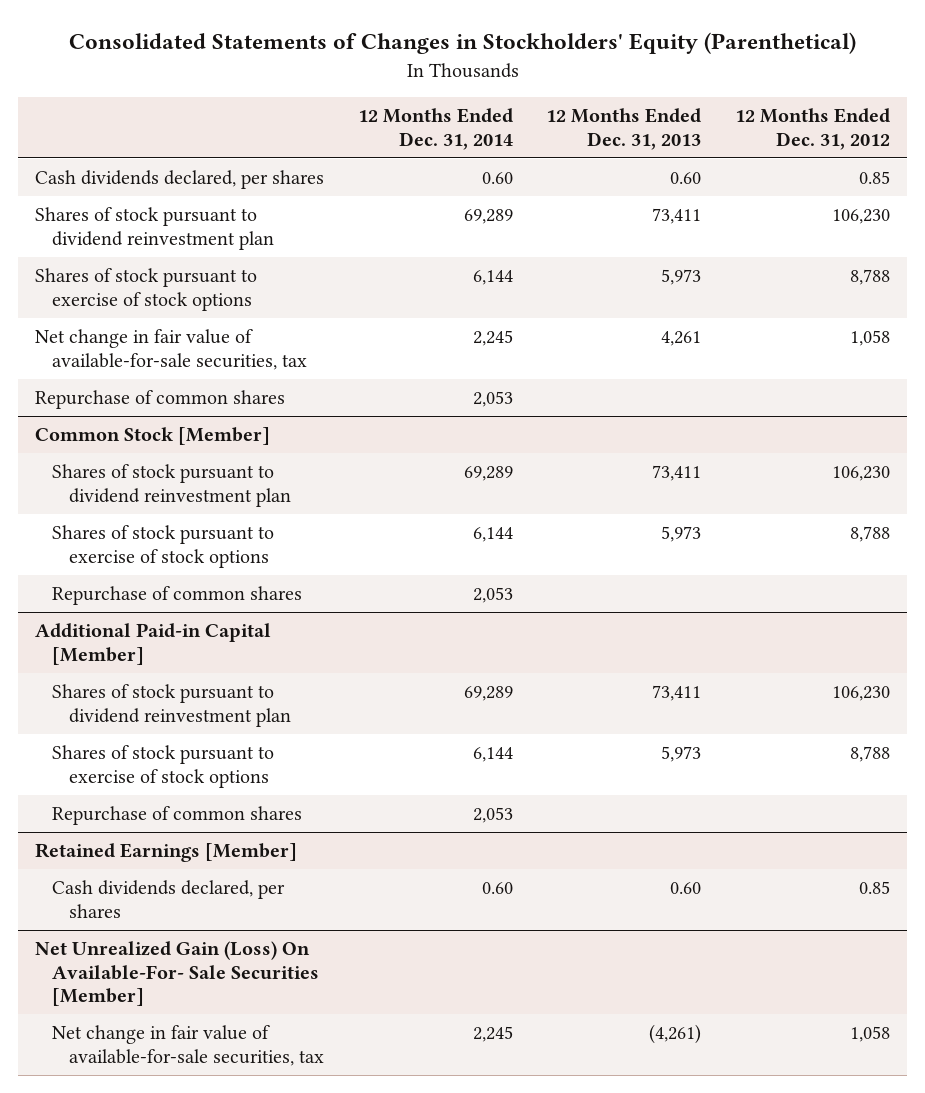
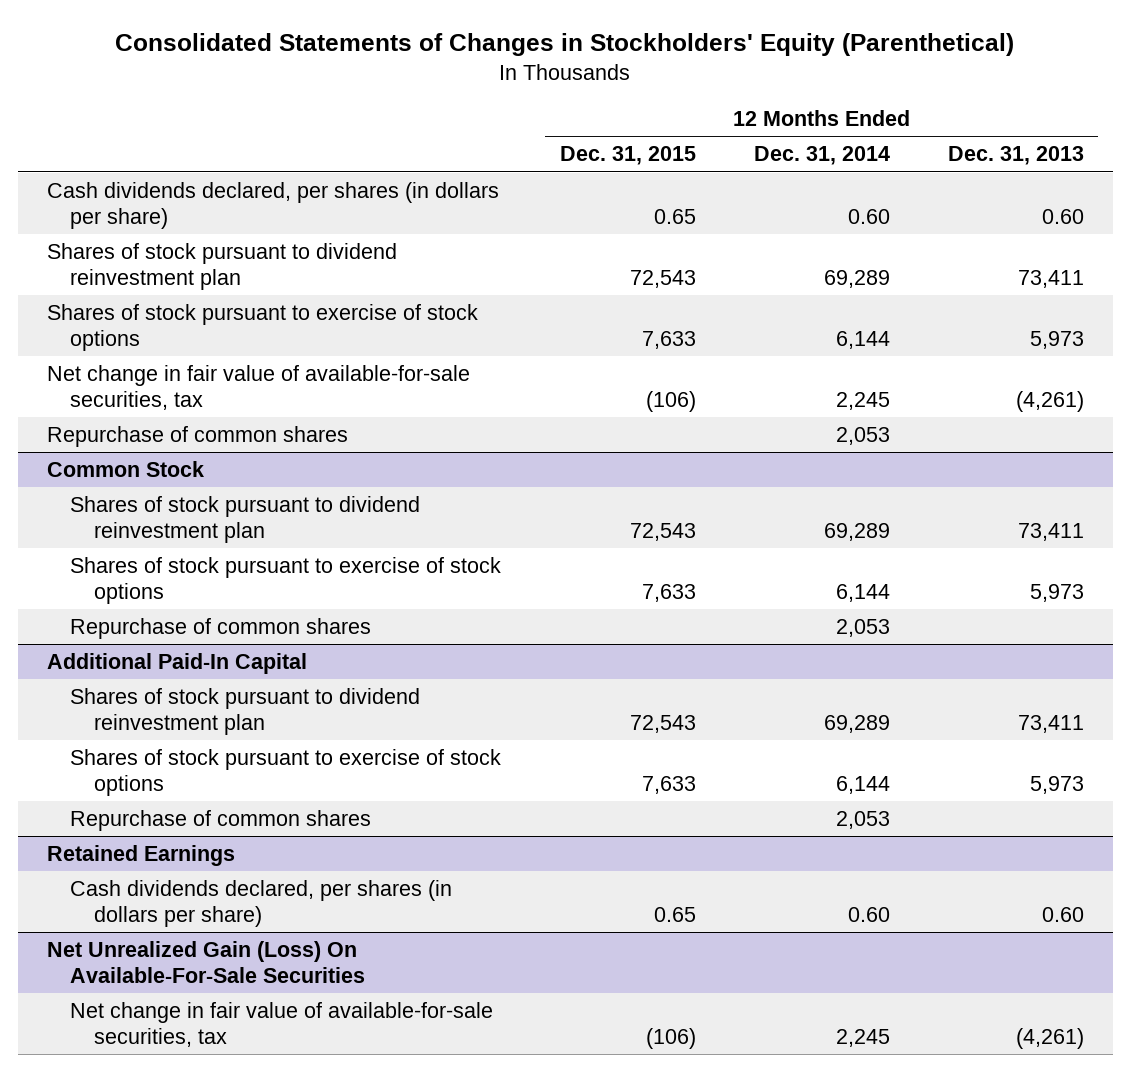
- | 12 Months Ended Dec. 31, 2014 | 12 Months Ended Dec. 31, 2013 | 12 Months Ended Dec. 31, 2012
+ | 12 Months Ended Dec. 31, 2015 | 12 Months Ended Dec. 31, 2014 | 12 Months Ended Dec. 31, 2013
- Cash dividends declared, per shares | 0.60 | 0.60 | 0.85
+ Cash dividends declared, per shares (in dollars per share) | 0.65 | 0.60 | 0.60
- Net change in fair value of available-for-sale securities, tax | 2,245 | 4,261 | 1,058
+ Net change in fair value of available-for-sale securities, tax | (106) | 2,245 | (4,261)
- Common Stock [Member]
+ Common Stock
- Additional Paid-in Capital [Member]
+ Additional Paid-In Capital
- Retained Earnings [Member]
- Cash dividends declared, per shares | 0.60 | 0.60 | 0.85
- Net Unrealized Gain (Loss) On Available-For- Sale Securities [Member]
+ Retained Earnings
+ Cash dividends declared, per shares (in dollars per share) | 0.65 | 0.60 | 0.60
+ Net Unrealized Gain (Loss) On Available-For-Sale Securities

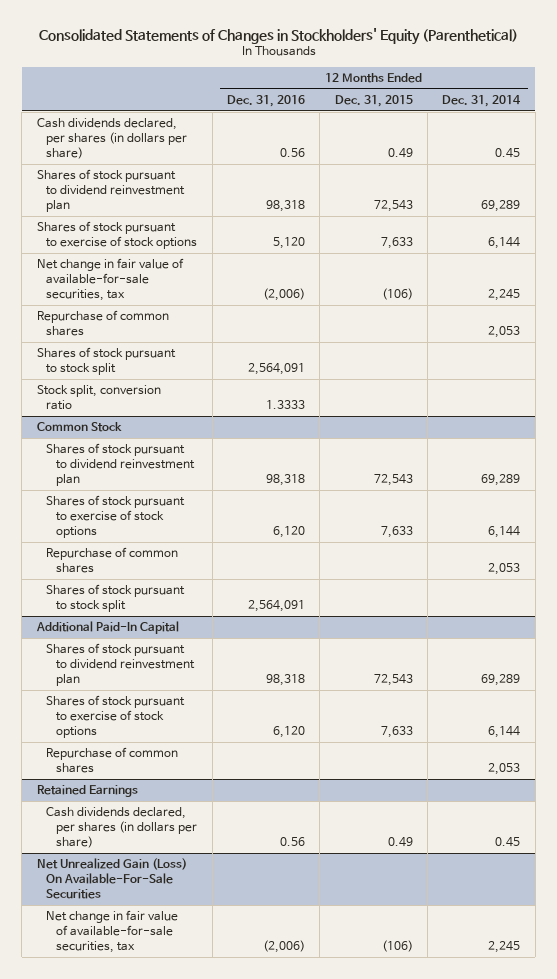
- | 12 Months Ended Dec. 31, 2015 | 12 Months Ended Dec. 31, 2014 | 12 Months Ended Dec. 31, 2013
+ | 12 Months Ended Dec. 31, 2016 | 12 Months Ended Dec. 31, 2015 | 12 Months Ended Dec. 31, 2014
- Cash dividends declared, per shares (in dollars per share) | 0.65 | 0.60 | 0.60
+ Cash dividends declared, per shares (in dollars per share) | 0.56 | 0.49 | 0.45
+ Shares of stock pursuant to stock split | 2,564,091 | |
+ Stock split, conversion ratio | 1.3333 | |
@ Common Stock
+ Shares of stock pursuant to stock split | 2,564,091 | |
@ Retained Earnings
- Cash dividends declared, per shares (in dollars per share) | 0.65 | 0.60 | 0.60
+ Cash dividends declared, per shares (in dollars per share) | 0.56 | 0.49 | 0.45

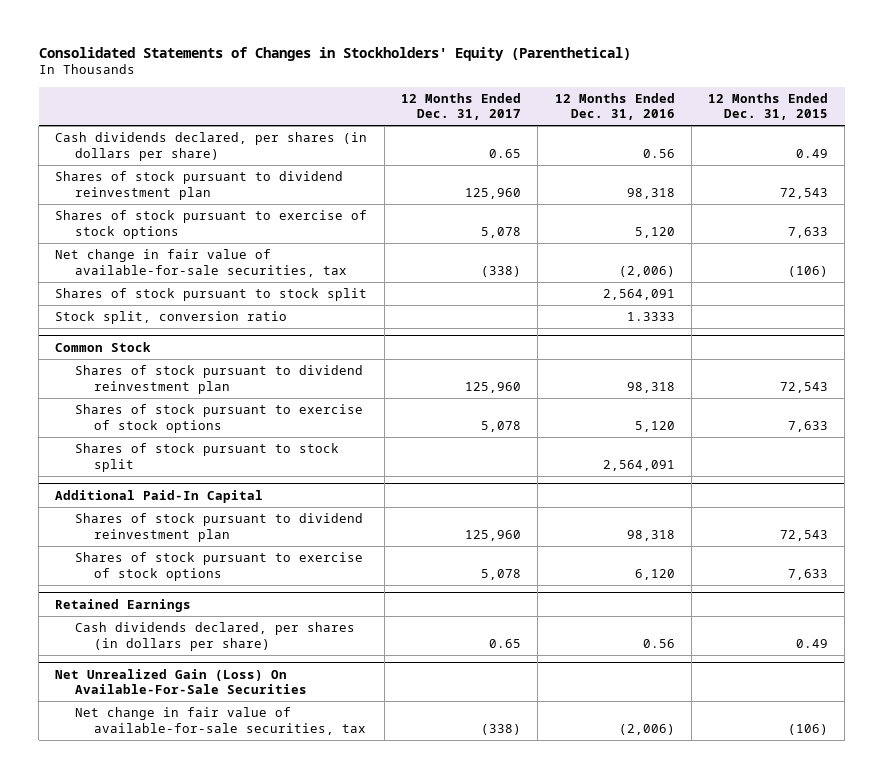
- | 12 Months Ended Dec. 31, 2016 | 12 Months Ended Dec. 31, 2015 | 12 Months Ended Dec. 31, 2014
+ | 12 Months Ended Dec. 31, 2017 | 12 Months Ended Dec. 31, 2016 | 12 Months Ended Dec. 31, 2015
- Repurchase of common shares | | | 2,053
@ Common Stock
- Shares of stock pursuant to exercise of stock options | 6,120 | 7,633 | 6,144
- Repurchase of common shares | | | 2,053
+ Shares of stock pursuant to exercise of stock options | 5,078 | 5,120 | 7,633
@ Additional Paid-In Capital
- Repurchase of common shares | | | 2,053

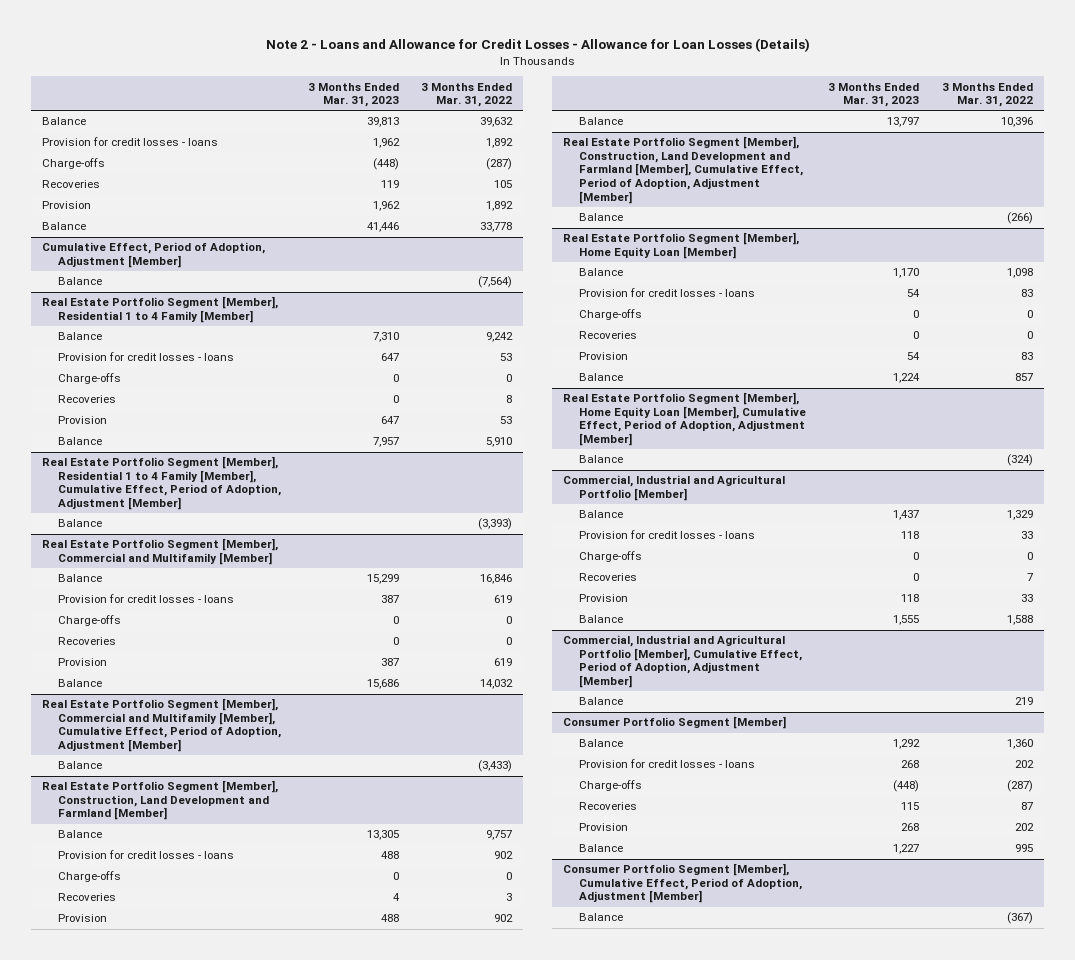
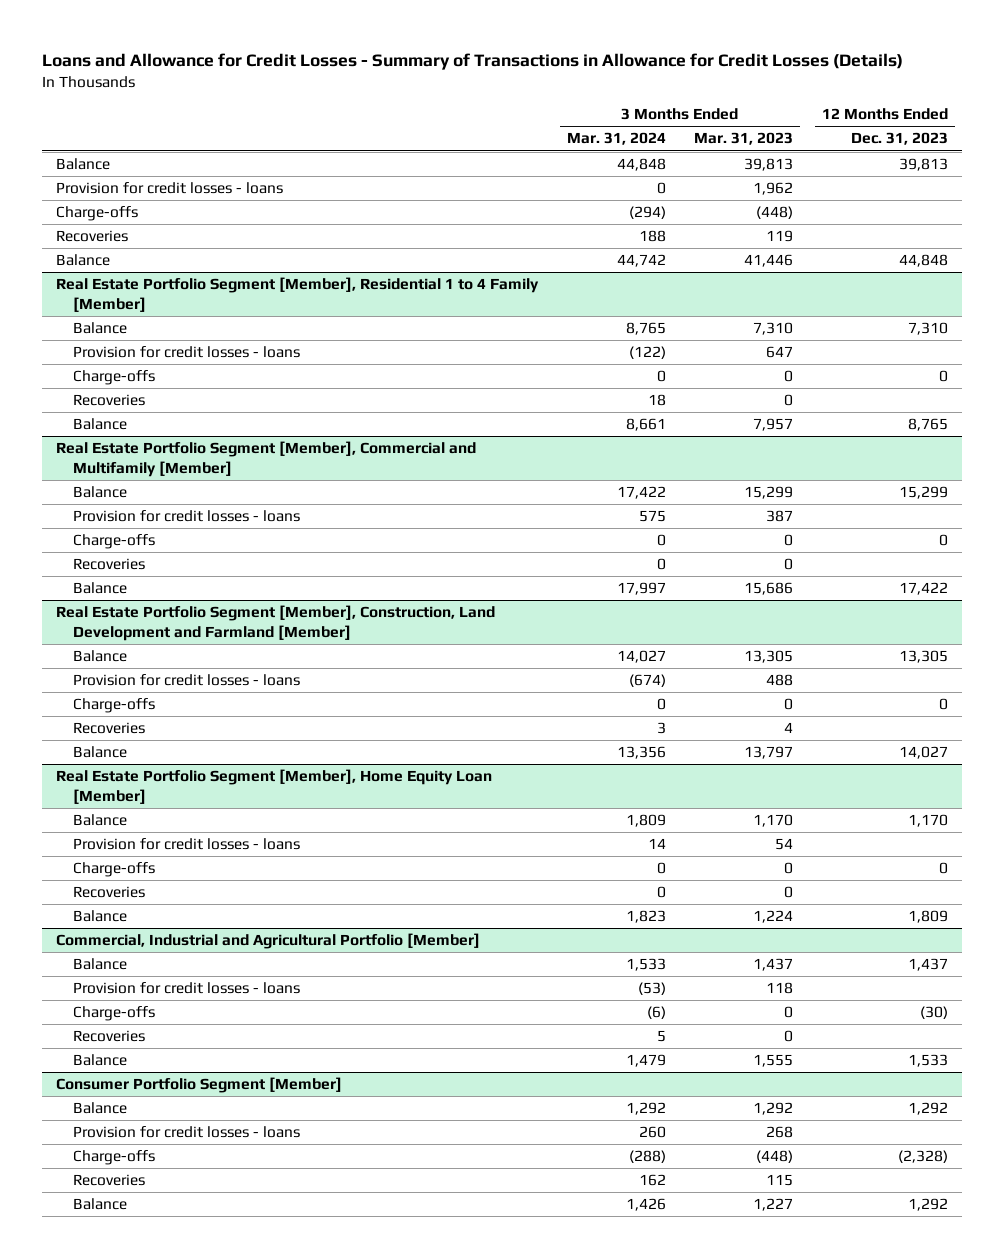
- Note 2 - Loans and Allowance for Credit Losses - Allowance for Loan Losses (Details)
+ Loans and Allowance for Credit Losses - Summary of Transactions in Allowance for Credit Losses (Details)
- | 3 Months Ended Mar. 31, 2023 | 3 Months Ended Mar. 31, 2022
+ | 3 Months Ended Mar. 31, 2024 | 3 Months Ended Mar. 31, 2023 | 12 Months Ended Dec. 31, 2023
- Provision | 1,962 | 1,892
- Cumulative Effect, Period of Adoption, Adjustment [Member]
- Balance | | (7,564)
@ Real Estate Portfolio Segment [Member], Residential 1 to 4 Family [Member]
- Provision | 647 | 53
- Real Estate Portfolio Segment [Member], Residential 1 to 4 Family [Member], Cumulative Effect, Period of Adoption, Adjustment [Member]
- Balance | | (3,393)
@ Real Estate Portfolio Segment [Member], Commercial and Multifamily [Member]
- Provision | 387 | 619
- Real Estate Portfolio Segment [Member], Commercial and Multifamily [Member], Cumulative Effect, Period of Adoption, Adjustment [Member]
- Balance | | (3,433)
@ Real Estate Portfolio Segment [Member], Construction, Land Development and Farmland [Member]
- Provision | 488 | 902
- Real Estate Portfolio Segment [Member], Construction, Land Development and Farmland [Member], Cumulative Effect, Period of Adoption, Adjustment [Member]
- Balance | | (266)
@ Real Estate Portfolio Segment [Member], Home Equity Loan [Member]
- Provision | 54 | 83
- Real Estate Portfolio Segment [Member], Home Equity Loan [Member], Cumulative Effect, Period of Adoption, Adjustment [Member]
- Balance | | (324)
@ Commercial, Industrial and Agricultural Portfolio [Member]
- Provision | 118 | 33
- Commercial, Industrial and Agricultural Portfolio [Member], Cumulative Effect, Period of Adoption, Adjustment [Member]
- Balance | | 219
@ Consumer Portfolio Segment [Member]
- Provision | 268 | 202
- Consumer Portfolio Segment [Member], Cumulative Effect, Period of Adoption, Adjustment [Member]
- Balance | | (367)

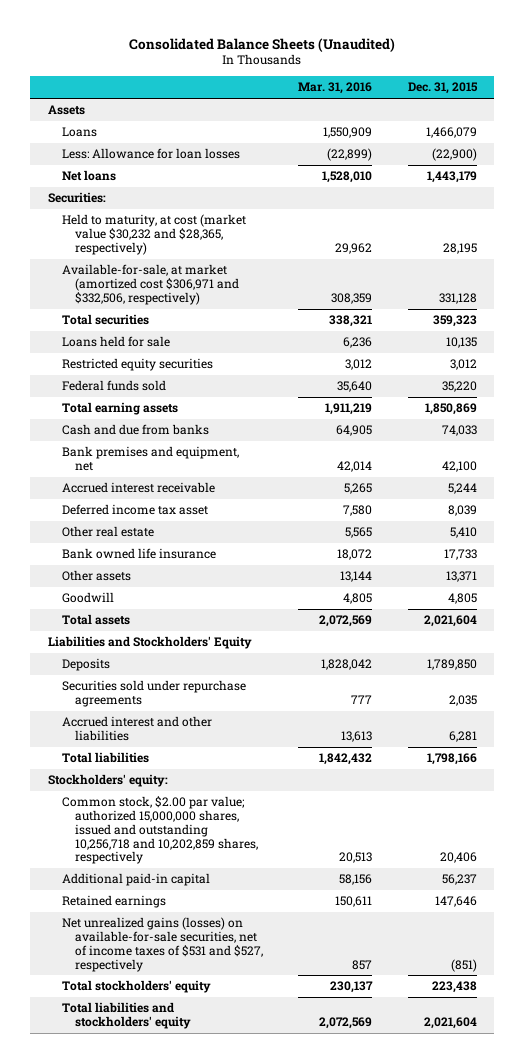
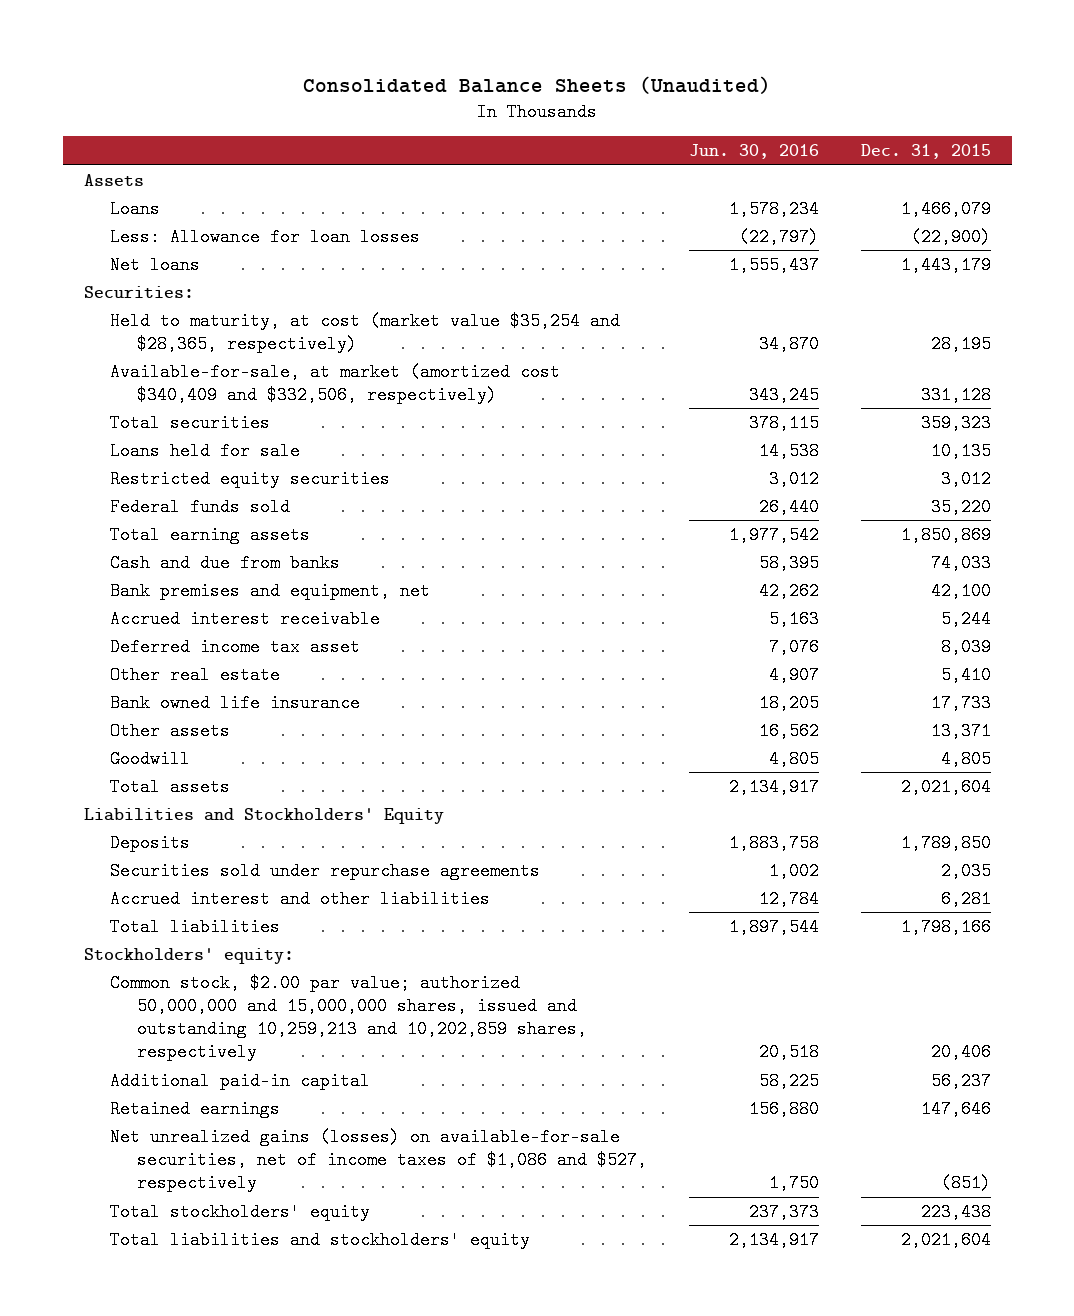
- | Mar. 31, 2016 | Dec. 31, 2015
+ | Jun. 30, 2016 | Dec. 31, 2015
- Held to maturity, at cost (market value $30,232 and $28,365, respectively) | 29,962 | 28,195
- Available-for-sale, at market (amortized cost $306,971 and $332,506, respectively) | 308,359 | 331,128
+ Held to maturity, at cost (market value $35,254 and $28,365, respectively) | 34,870 | 28,195
+ Available-for-sale, at market (amortized cost $340,409 and $332,506, respectively) | 343,245 | 331,128
- Common stock, $2.00 par value; authorized 15,000,000 shares, issued and outstanding 10,256,718 and 10,202,859 shares, respectively | 20,513 | 20,406
+ Common stock, $2.00 par value; authorized 50,000,000 and 15,000,000 shares, issued and outstanding 10,259,213 and 10,202,859 shares, respectively | 20,518 | 20,406
- Net unrealized gains (losses) on available-for-sale securities, net of income taxes of $531 and $527, respectively | 857 | (851)
+ Net unrealized gains (losses) on available-for-sale securities, net of income taxes of $1,086 and $527, respectively | 1,750 | (851)

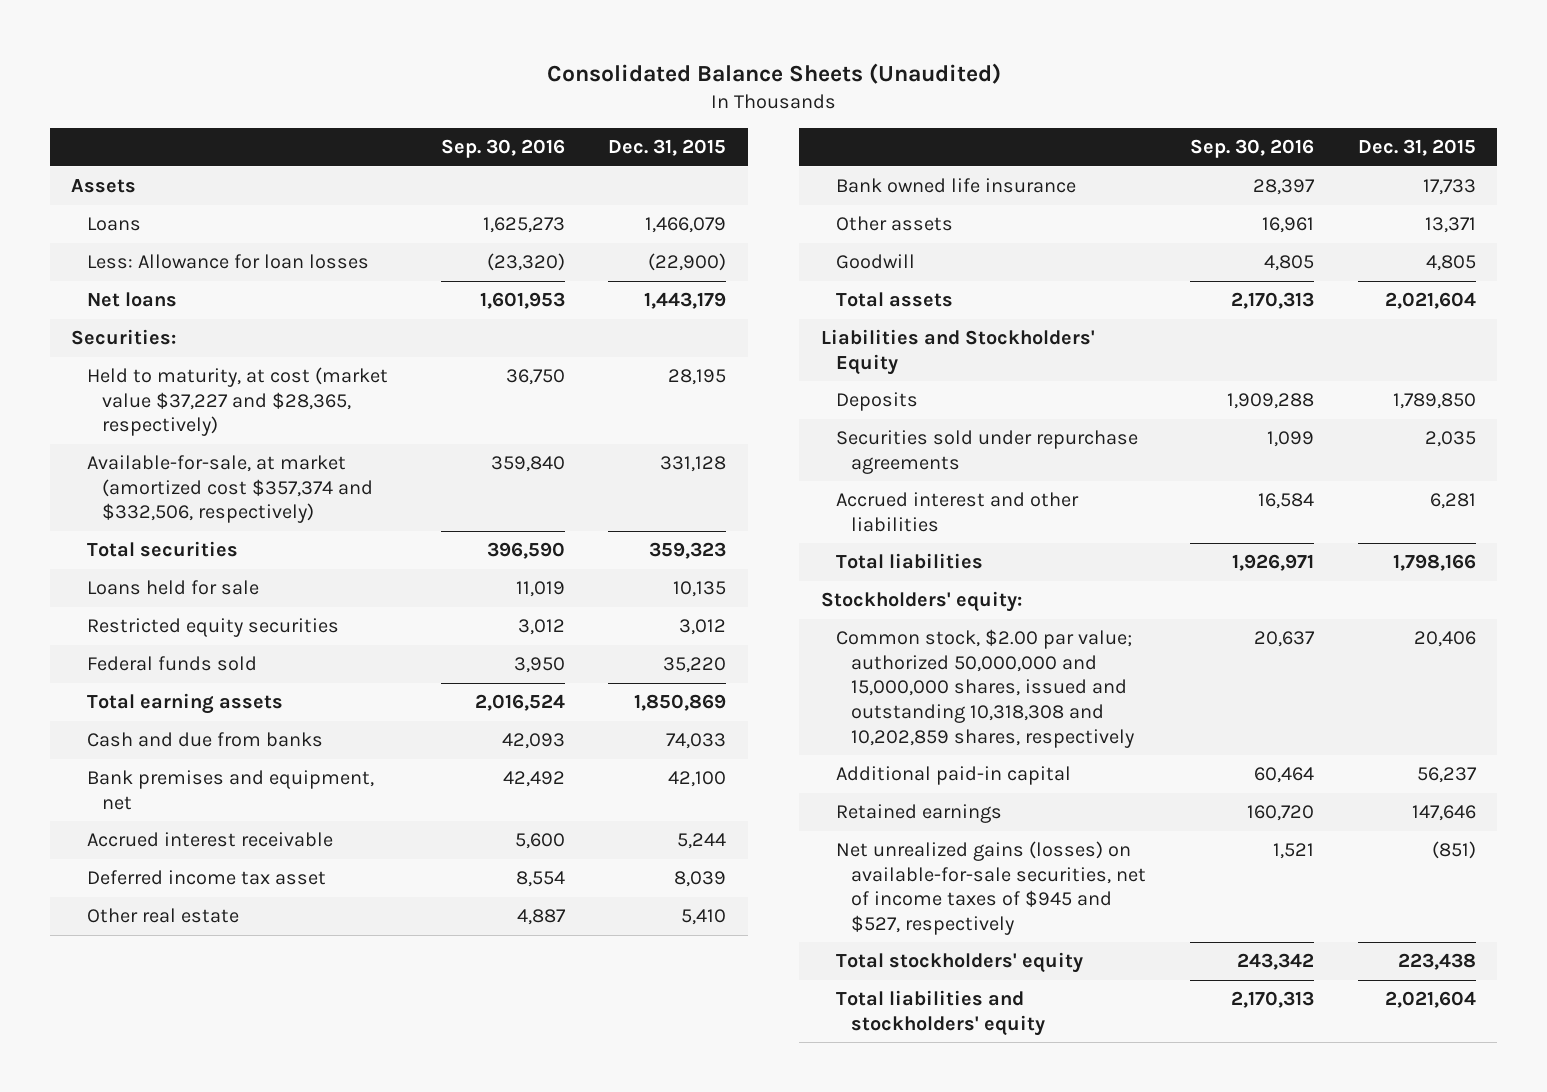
- | Jun. 30, 2016 | Dec. 31, 2015
+ | Sep. 30, 2016 | Dec. 31, 2015
- Held to maturity, at cost (market value $35,254 and $28,365, respectively) | 34,870 | 28,195
- Available-for-sale, at market (amortized cost $340,409 and $332,506, respectively) | 343,245 | 331,128
+ Held to maturity, at cost (market value $37,227 and $28,365, respectively) | 36,750 | 28,195
+ Available-for-sale, at market (amortized cost $357,374 and $332,506, respectively) | 359,840 | 331,128
- Common stock, $2.00 par value; authorized 50,000,000 and 15,000,000 shares, issued and outstanding 10,259,213 and 10,202,859 shares, respectively | 20,518 | 20,406
+ Common stock, $2.00 par value; authorized 50,000,000 and 15,000,000 shares, issued and outstanding 10,318,308 and 10,202,859 shares, respectively | 20,637 | 20,406
- Net unrealized gains (losses) on available-for-sale securities, net of income taxes of $1,086 and $527, respectively | 1,750 | (851)
+ Net unrealized gains (losses) on available-for-sale securities, net of income taxes of $945 and $527, respectively | 1,521 | (851)

